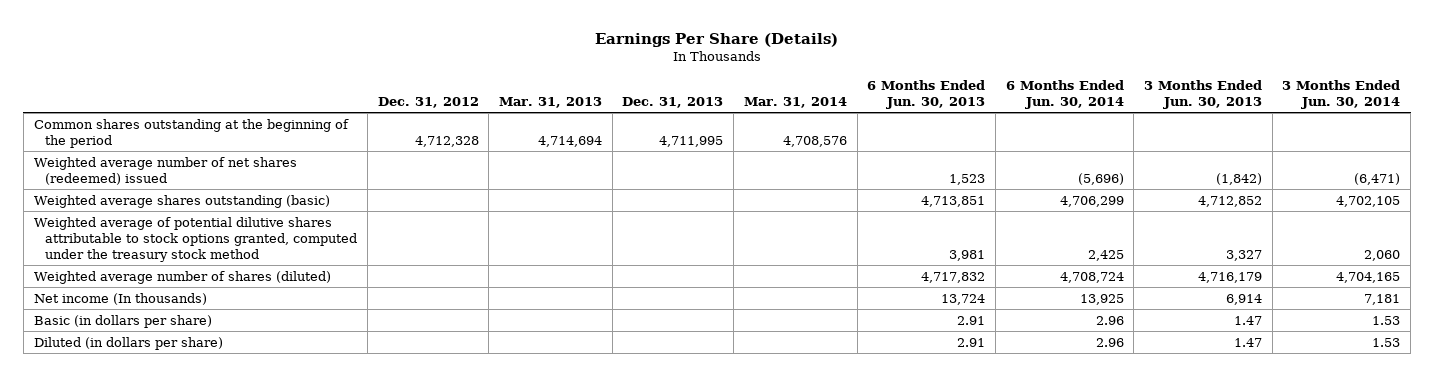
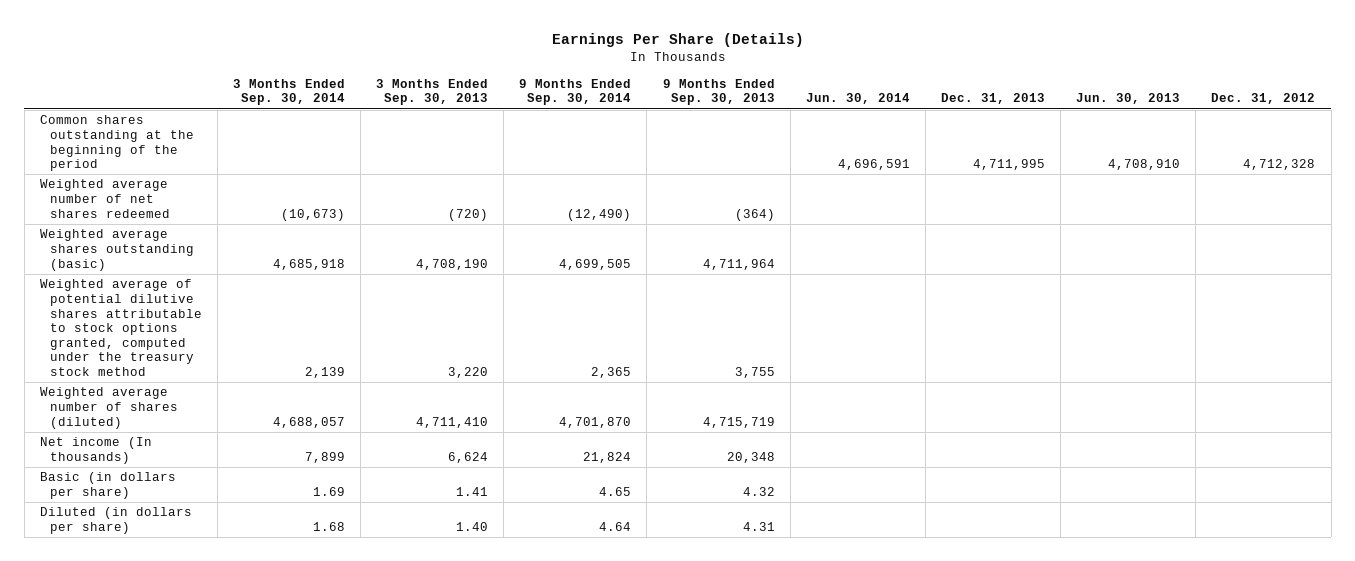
- | Dec. 31, 2012 | Mar. 31, 2013 | Dec. 31, 2013 | Mar. 31, 2014 | 6 Months Ended Jun. 30, 2013 | 6 Months Ended Jun. 30, 2014 | 3 Months Ended Jun. 30, 2013 | 3 Months Ended Jun. 30, 2014
+ | 3 Months Ended Sep. 30, 2014 | 3 Months Ended Sep. 30, 2013 | 9 Months Ended Sep. 30, 2014 | 9 Months Ended Sep. 30, 2013 | Jun. 30, 2014 | Dec. 31, 2013 | Jun. 30, 2013 | Dec. 31, 2012
- Weighted average number of net shares (redeemed) issued | | | | | 1,523 | (5,696) | (1,842) | (6,471)
+ Weighted average number of net shares redeemed | (10,673) | (720) | (12,490) | (364) | | | |

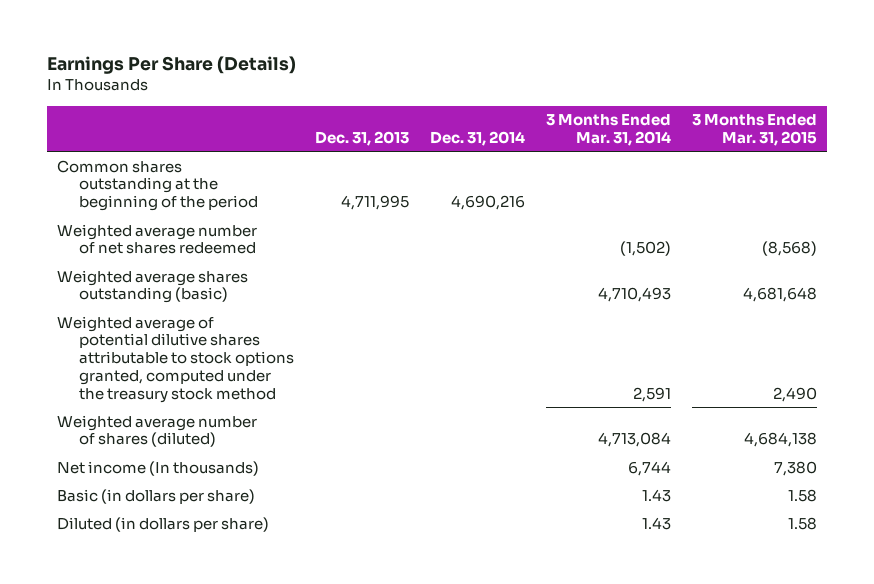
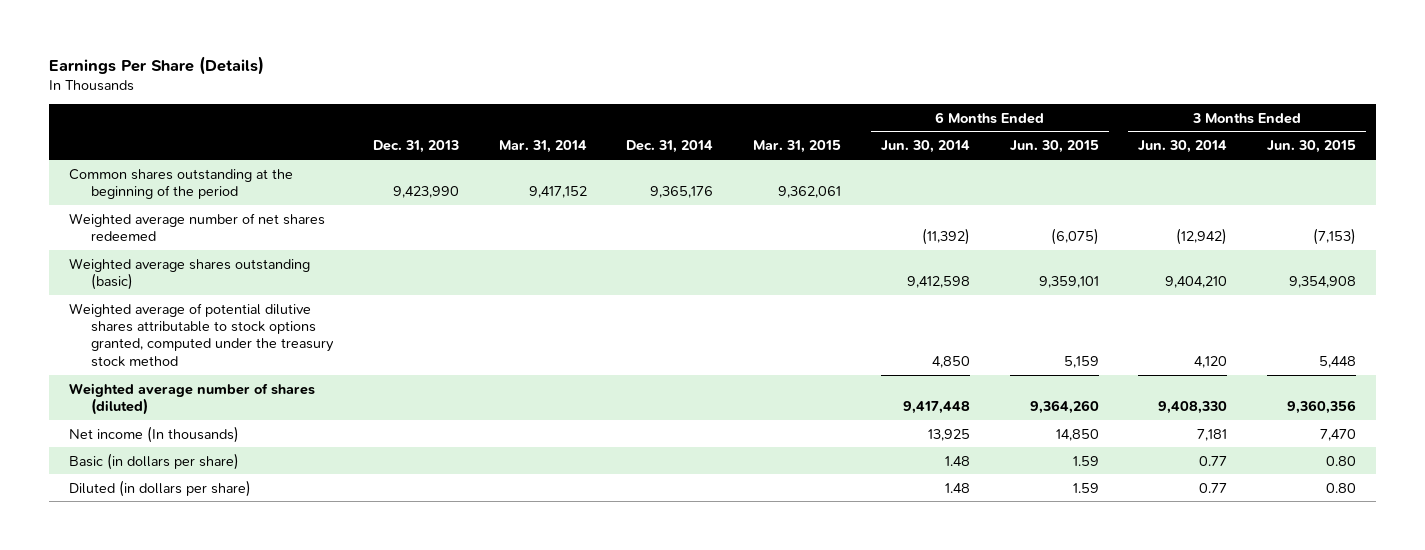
- | Dec. 31, 2013 | Dec. 31, 2014 | 3 Months Ended Mar. 31, 2014 | 3 Months Ended Mar. 31, 2015
+ | Dec. 31, 2013 | Mar. 31, 2014 | Dec. 31, 2014 | Mar. 31, 2015 | 6 Months Ended Jun. 30, 2014 | 6 Months Ended Jun. 30, 2015 | 3 Months Ended Jun. 30, 2014 | 3 Months Ended Jun. 30, 2015
- Common shares outstanding at the beginning of the period | 4,711,995 | 4,690,216 | |
+ Common shares outstanding at the beginning of the period | 9,423,990 | 9,417,152 | 9,365,176 | 9,362,061 | | | |

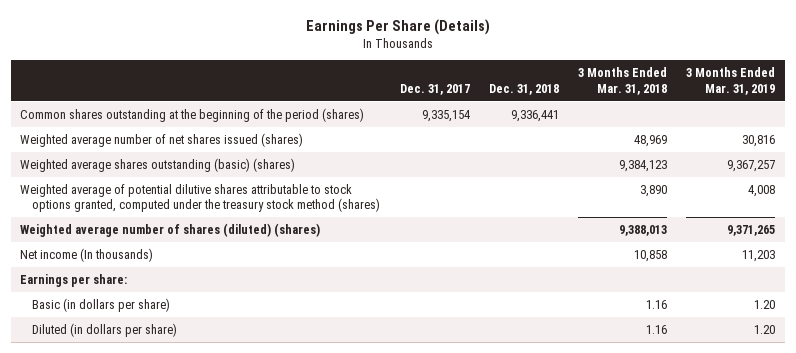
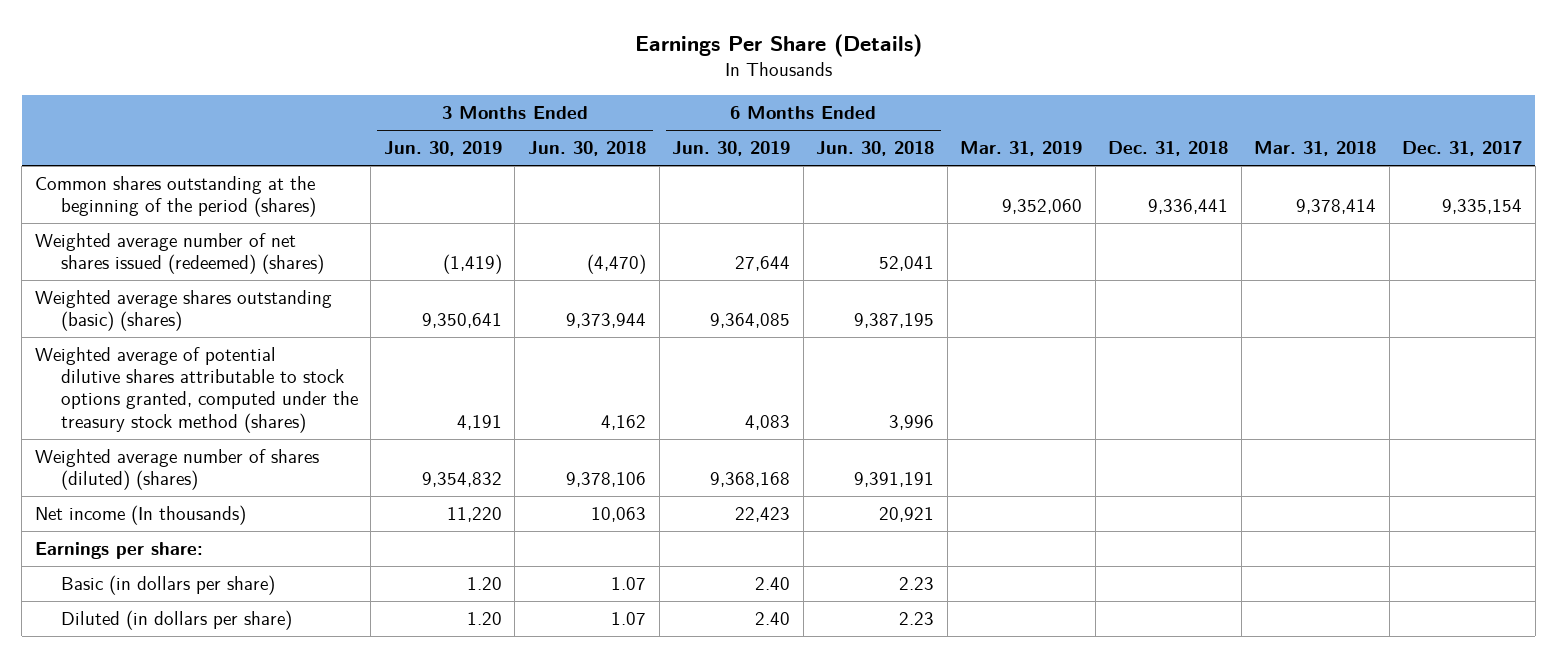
- | Dec. 31, 2017 | Dec. 31, 2018 | 3 Months Ended Mar. 31, 2018 | 3 Months Ended Mar. 31, 2019
+ | 3 Months Ended Jun. 30, 2019 | 3 Months Ended Jun. 30, 2018 | 6 Months Ended Jun. 30, 2019 | 6 Months Ended Jun. 30, 2018 | Mar. 31, 2019 | Dec. 31, 2018 | Mar. 31, 2018 | Dec. 31, 2017
- Weighted average number of net shares issued (shares) | | | 48,969 | 30,816
+ Weighted average number of net shares issued (redeemed) (shares) | (1,419) | (4,470) | 27,644 | 52,041 | | | |

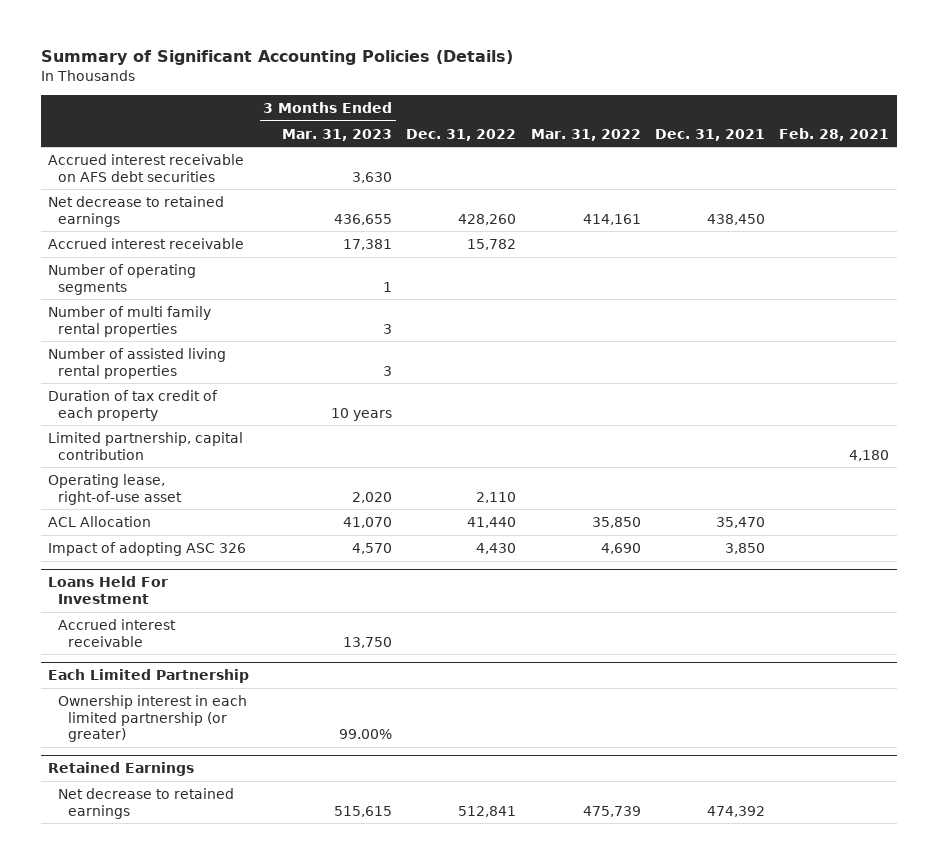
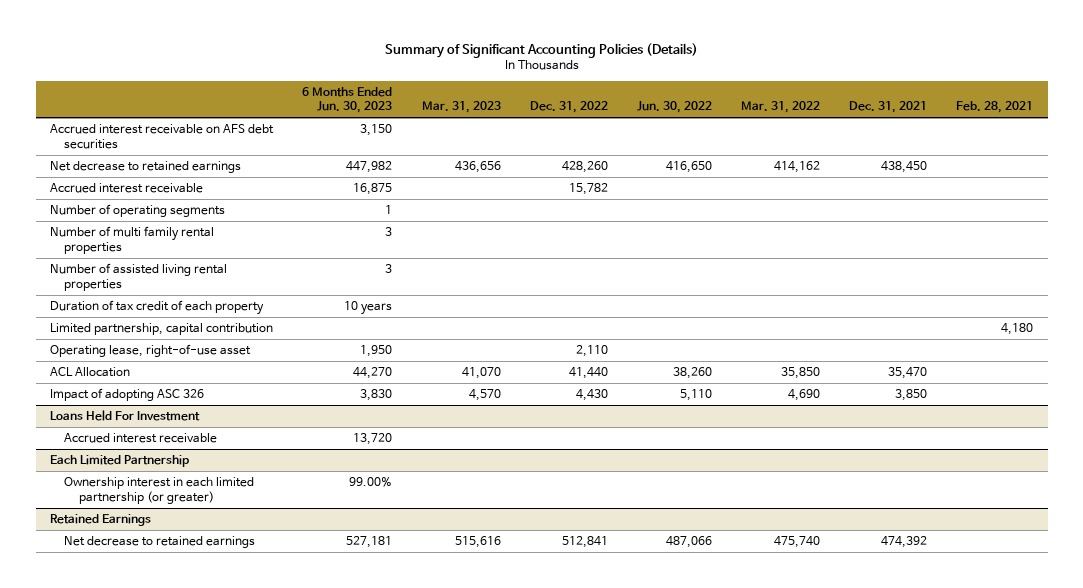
- | 3 Months Ended Mar. 31, 2023 | Dec. 31, 2022 | Mar. 31, 2022 | Dec. 31, 2021 | Feb. 28, 2021
+ | 6 Months Ended Jun. 30, 2023 | Mar. 31, 2023 | Dec. 31, 2022 | Jun. 30, 2022 | Mar. 31, 2022 | Dec. 31, 2021 | Feb. 28, 2021
- Net decrease to retained earnings | 436,655 | 428,260 | 414,161 | 438,450 |
+ Net decrease to retained earnings | 447,982 | 436,656 | 428,260 | 416,650 | 414,162 | 438,450 |
@ Retained Earnings
- Net decrease to retained earnings | 515,615 | 512,841 | 475,739 | 474,392 |
+ Net decrease to retained earnings | 527,181 | 515,616 | 512,841 | 487,066 | 475,740 | 474,392 |

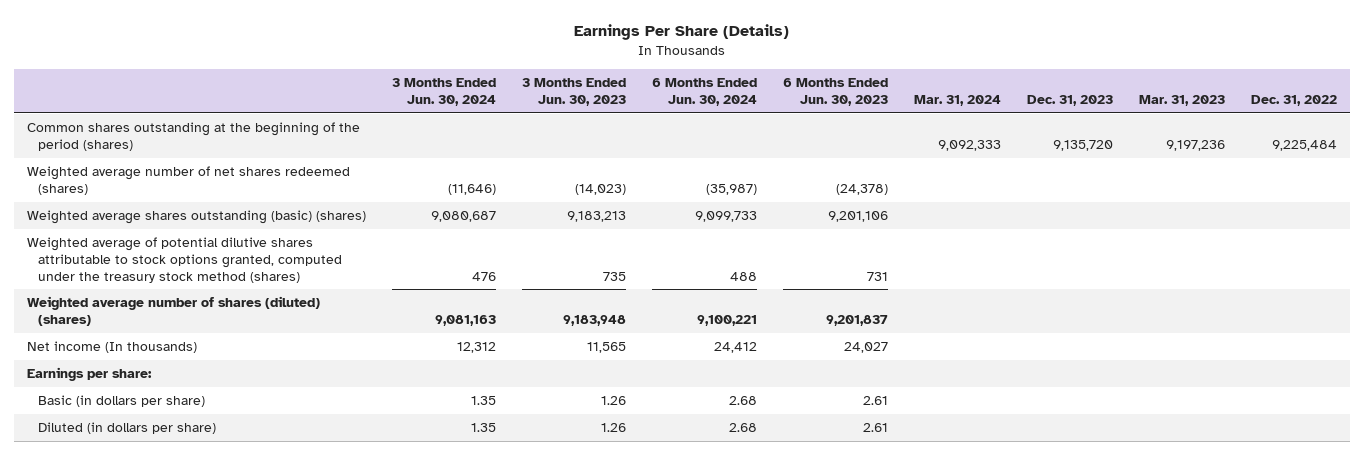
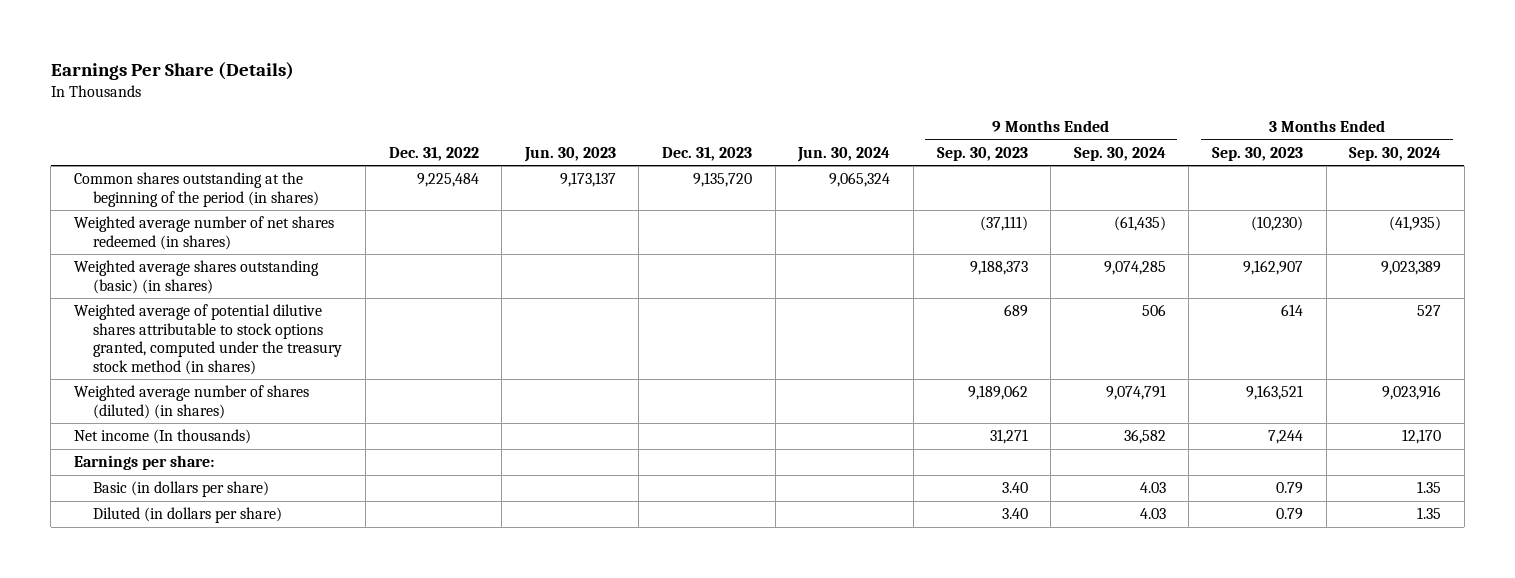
- | 3 Months Ended Jun. 30, 2024 | 3 Months Ended Jun. 30, 2023 | 6 Months Ended Jun. 30, 2024 | 6 Months Ended Jun. 30, 2023 | Mar. 31, 2024 | Dec. 31, 2023 | Mar. 31, 2023 | Dec. 31, 2022
+ | Dec. 31, 2022 | Jun. 30, 2023 | Dec. 31, 2023 | Jun. 30, 2024 | 9 Months Ended Sep. 30, 2023 | 9 Months Ended Sep. 30, 2024 | 3 Months Ended Sep. 30, 2023 | 3 Months Ended Sep. 30, 2024
- Common shares outstanding at the beginning of the period (shares) | | | | | 9,092,333 | 9,135,720 | 9,197,236 | 9,225,484
- Weighted average number of net shares redeemed (shares) | (11,646) | (14,023) | (35,987) | (24,378) | | | |
- Weighted average shares outstanding (basic) (shares) | 9,080,687 | 9,183,213 | 9,099,733 | 9,201,106 | | | |
- Weighted average of potential dilutive shares attributable to stock options granted, computed under the treasury stock method (shares) | 476 | 735 | 488 | 731 | | | |
- Weighted average number of shares (diluted) (shares) | 9,081,163 | 9,183,948 | 9,100,221 | 9,201,837 | | | |
+ Common shares outstanding at the beginning of the period (in shares) | 9,225,484 | 9,173,137 | 9,135,720 | 9,065,324 | | | |
+ Weighted average number of net shares redeemed (in shares) | | | | | (37,111) | (61,435) | (10,230) | (41,935)
+ Weighted average shares outstanding (basic) (in shares) | | | | | 9,188,373 | 9,074,285 | 9,162,907 | 9,023,389
+ Weighted average of potential dilutive shares attributable to stock options granted, computed under the treasury stock method (in shares) | | | | | 689 | 506 | 614 | 527
+ Weighted average number of shares (diluted) (in shares) | | | | | 9,189,062 | 9,074,791 | 9,163,521 | 9,023,916

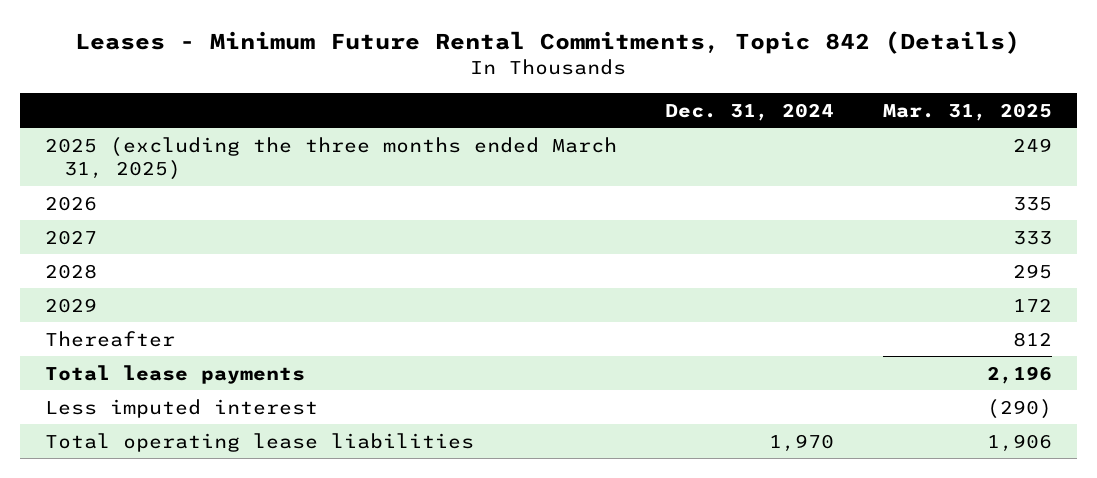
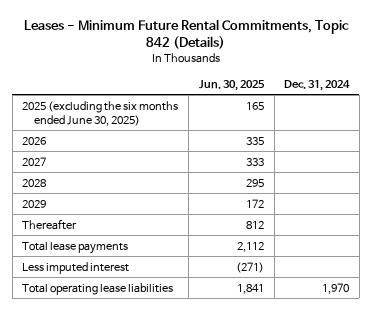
- | Dec. 31, 2024 | Mar. 31, 2025
+ | Jun. 30, 2025 | Dec. 31, 2024
- 2025 (excluding the three months ended March 31, 2025) | | 249
+ 2025 (excluding the six months ended June 30, 2025) | 165 |

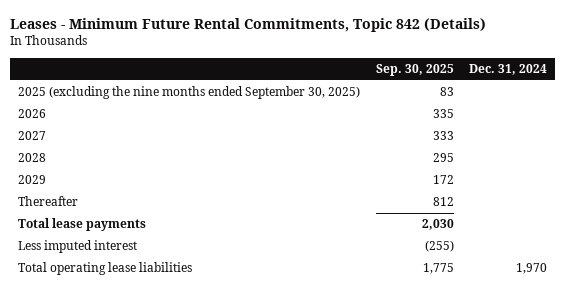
- | Jun. 30, 2025 | Dec. 31, 2024
+ | Sep. 30, 2025 | Dec. 31, 2024
- 2025 (excluding the six months ended June 30, 2025) | 165 |
+ 2025 (excluding the nine months ended September 30, 2025) | 83 |

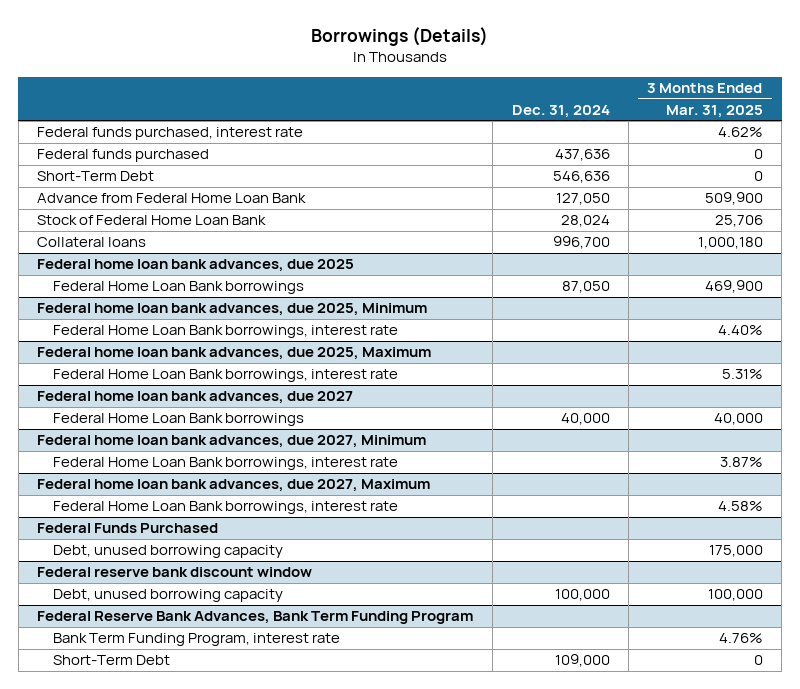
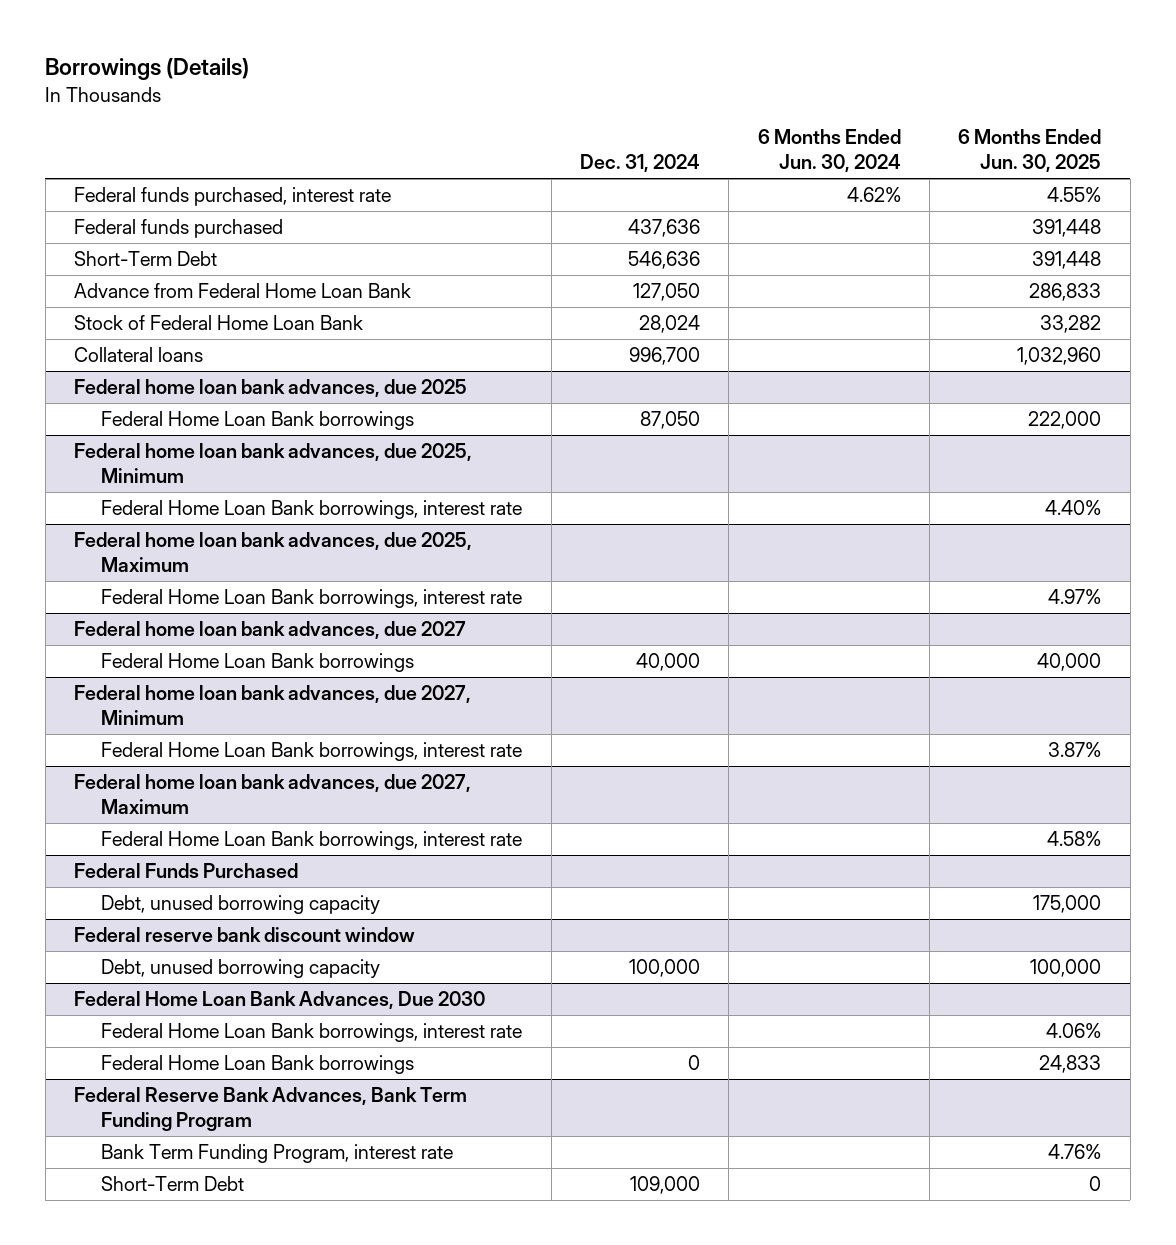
- | Dec. 31, 2024 | 3 Months Ended Mar. 31, 2025
+ | Dec. 31, 2024 | 6 Months Ended Jun. 30, 2024 | 6 Months Ended Jun. 30, 2025
+ Federal Home Loan Bank Advances, Due 2030
+ Federal Home Loan Bank borrowings, interest rate | | | 4.06%
+ Federal Home Loan Bank borrowings | 0 | | 24,833

